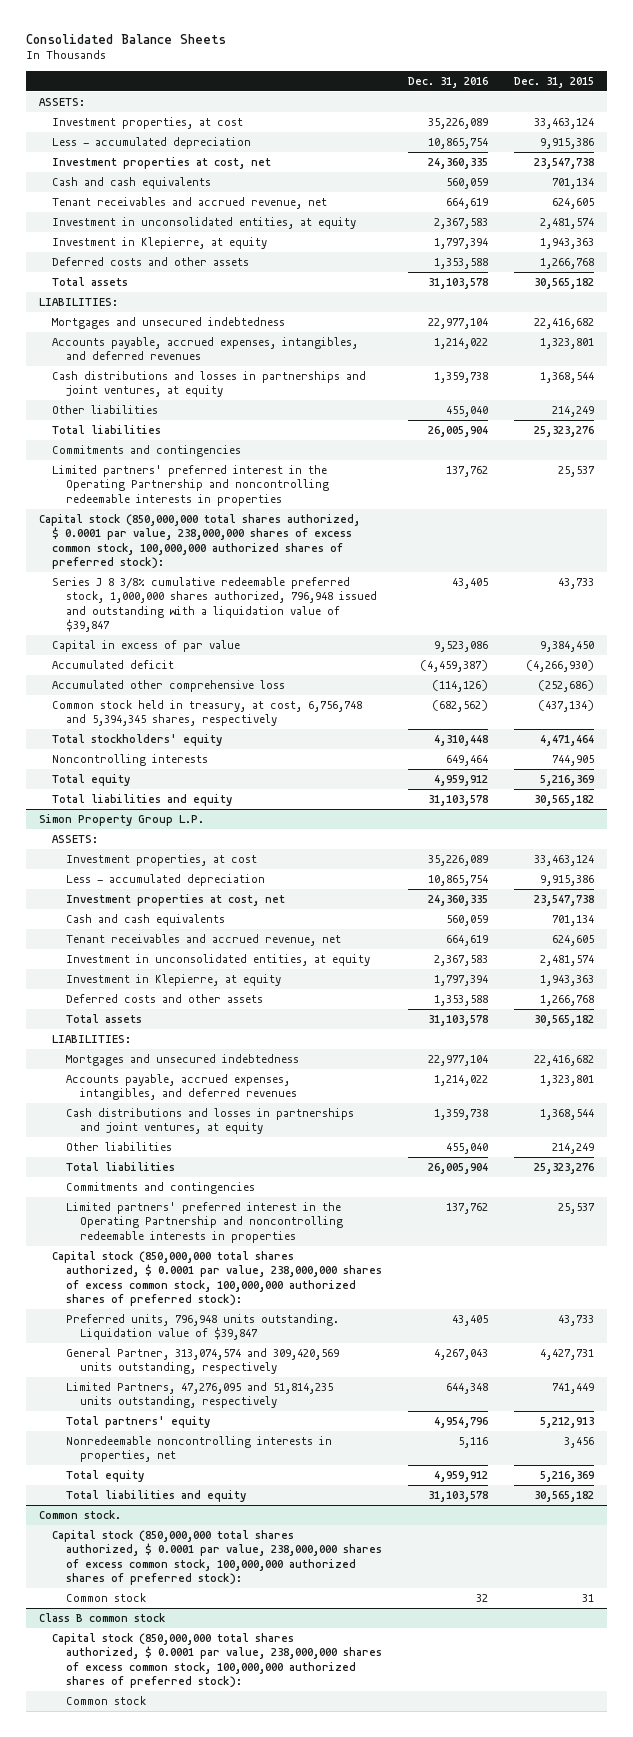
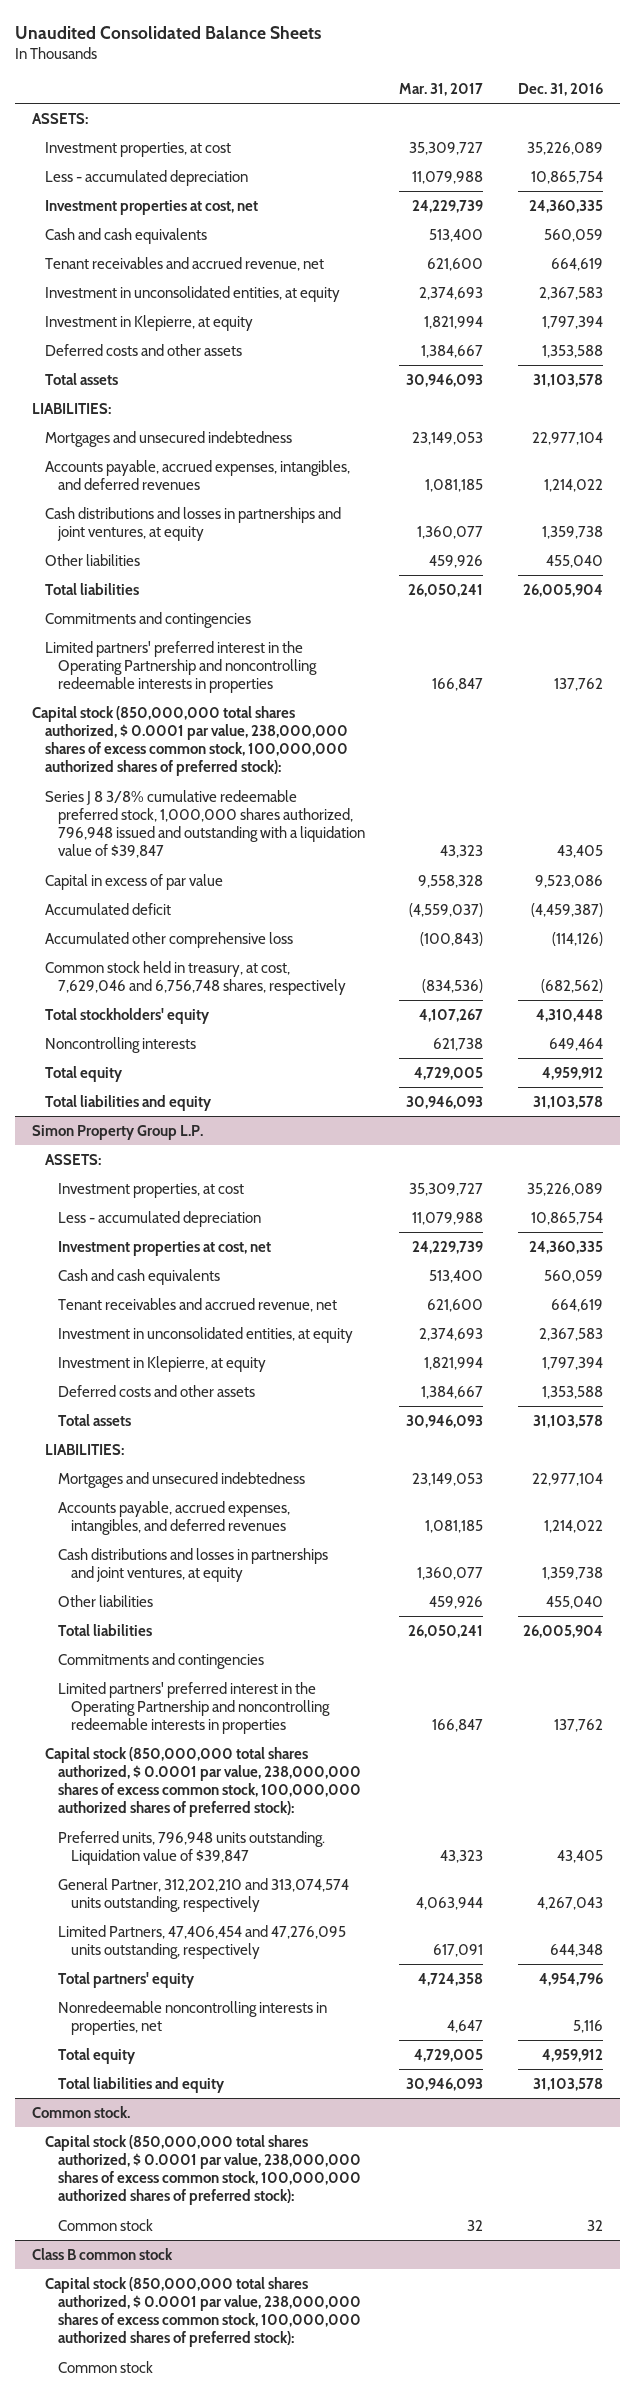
- Consolidated Balance Sheets
+ Unaudited Consolidated Balance Sheets
- | Dec. 31, 2016 | Dec. 31, 2015
+ | Mar. 31, 2017 | Dec. 31, 2016
- Common stock held in treasury, at cost, 6,756,748 and 5,394,345 shares, respectively | (682,562) | (437,134)
+ Common stock held in treasury, at cost, 7,629,046 and 6,756,748 shares, respectively | (834,536) | (682,562)
@ Simon Property Group L.P.
- General Partner, 313,074,574 and 309,420,569 units outstanding, respectively | 4,267,043 | 4,427,731
- Limited Partners, 47,276,095 and 51,814,235 units outstanding, respectively | 644,348 | 741,449
+ General Partner, 312,202,210 and 313,074,574 units outstanding, respectively | 4,063,944 | 4,267,043
+ Limited Partners, 47,406,454 and 47,276,095 units outstanding, respectively | 617,091 | 644,348

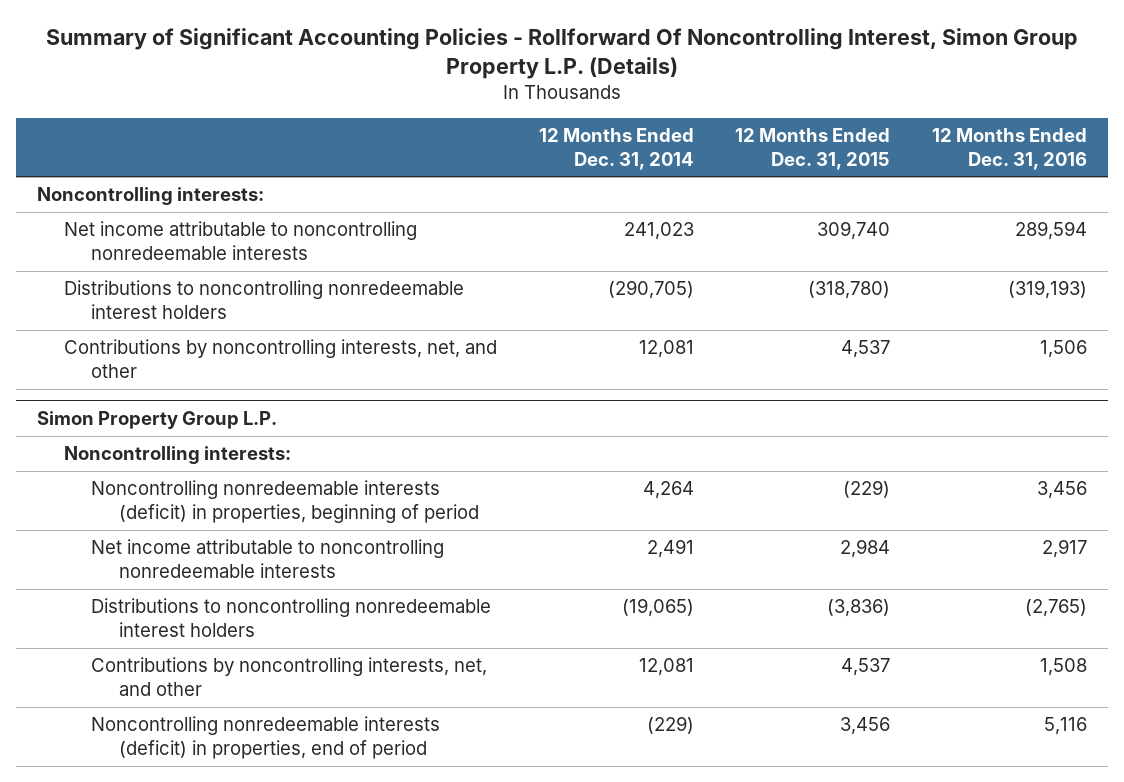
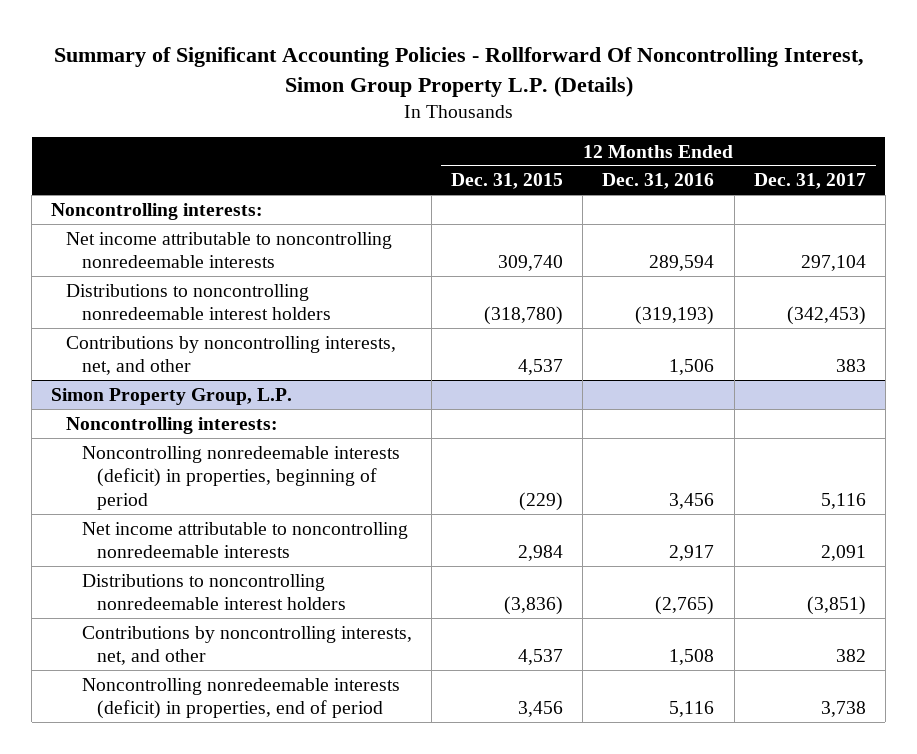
- | 12 Months Ended Dec. 31, 2014 | 12 Months Ended Dec. 31, 2015 | 12 Months Ended Dec. 31, 2016
+ | 12 Months Ended Dec. 31, 2015 | 12 Months Ended Dec. 31, 2016 | 12 Months Ended Dec. 31, 2017
- Simon Property Group L.P.
+ Simon Property Group, L.P.

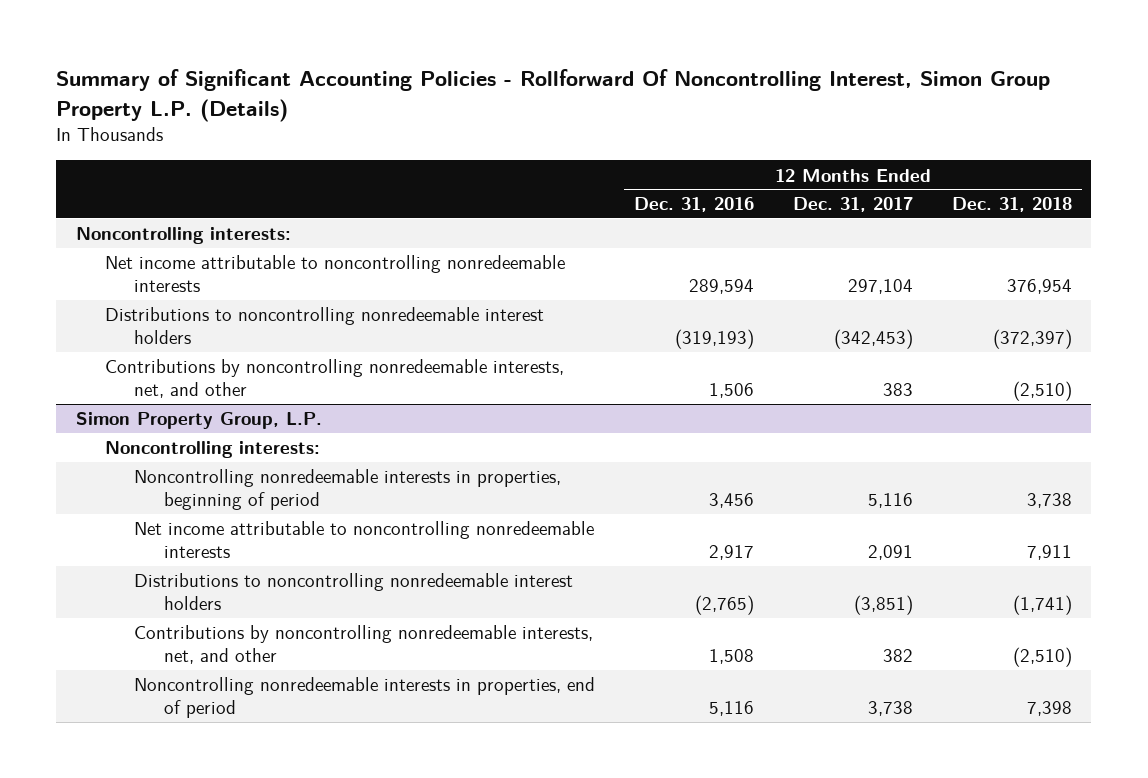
- | 12 Months Ended Dec. 31, 2015 | 12 Months Ended Dec. 31, 2016 | 12 Months Ended Dec. 31, 2017
+ | 12 Months Ended Dec. 31, 2016 | 12 Months Ended Dec. 31, 2017 | 12 Months Ended Dec. 31, 2018
- Contributions by noncontrolling interests, net, and other | 4,537 | 1,506 | 383
+ Contributions by noncontrolling nonredeemable interests, net, and other | 1,506 | 383 | (2,510)
@ Simon Property Group, L.P.
- Noncontrolling nonredeemable interests (deficit) in properties, beginning of period | (229) | 3,456 | 5,116
+ Noncontrolling nonredeemable interests in properties, beginning of period | 3,456 | 5,116 | 3,738
- Contributions by noncontrolling interests, net, and other | 4,537 | 1,508 | 382
- Noncontrolling nonredeemable interests (deficit) in properties, end of period | 3,456 | 5,116 | 3,738
+ Contributions by noncontrolling nonredeemable interests, net, and other | 1,508 | 382 | (2,510)
+ Noncontrolling nonredeemable interests in properties, end of period | 5,116 | 3,738 | 7,398

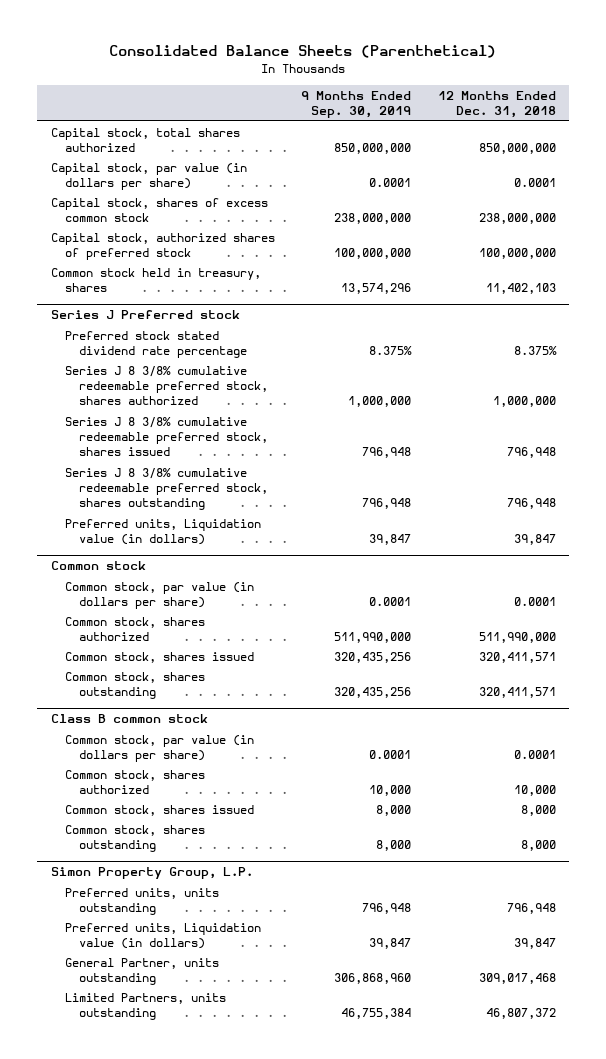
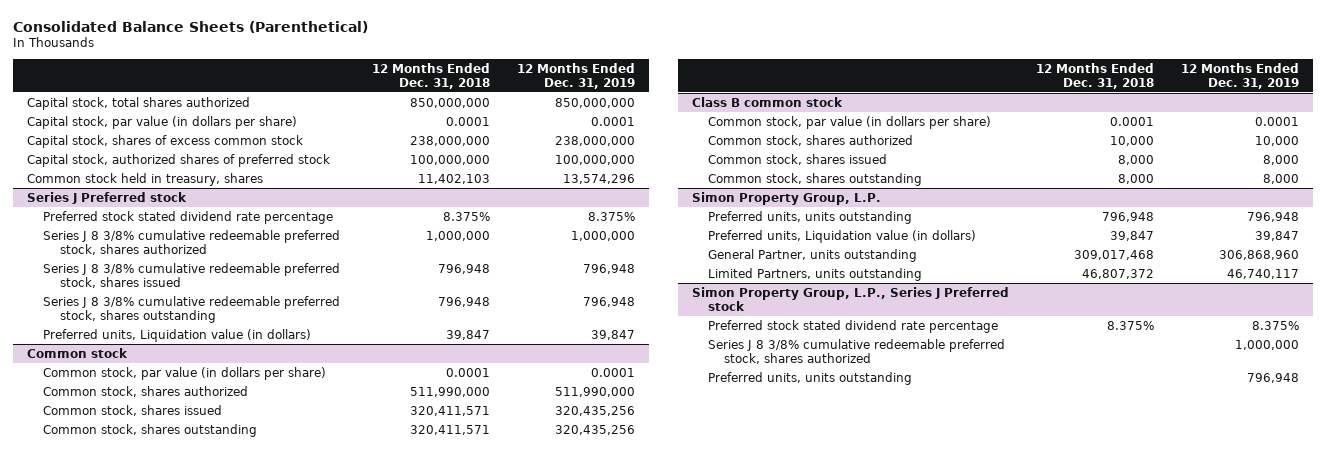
- | 9 Months Ended Sep. 30, 2019 | 12 Months Ended Dec. 31, 2018
+ | 12 Months Ended Dec. 31, 2018 | 12 Months Ended Dec. 31, 2019
+ Simon Property Group, L.P., Series J Preferred stock
+ Preferred stock stated dividend rate percentage | 8.375% | 8.375%
+ Series J 8 3/8% cumulative redeemable preferred stock, shares authorized | | 1,000,000
+ Preferred units, units outstanding | | 796,948

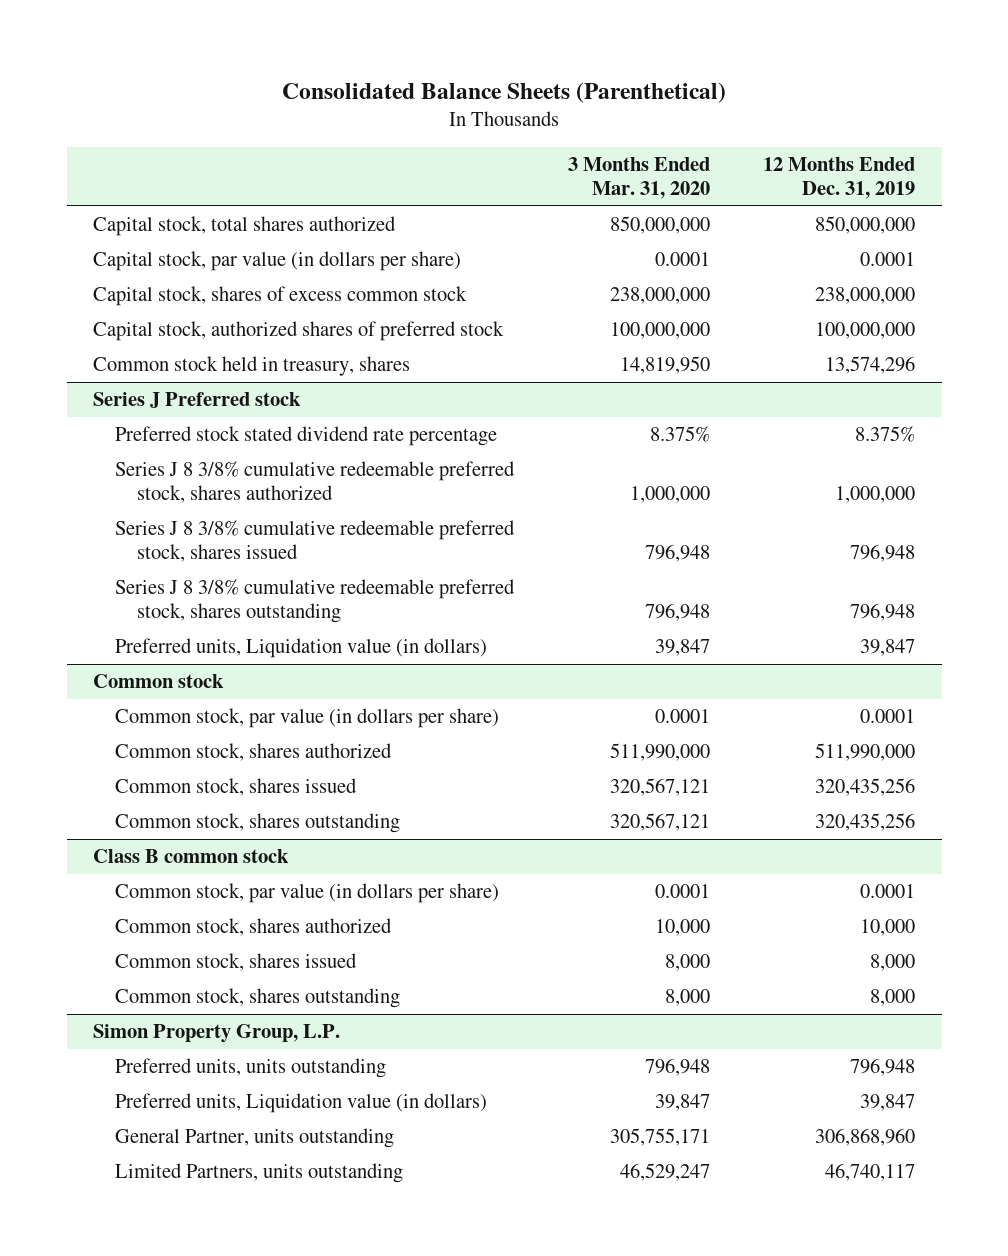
- | 12 Months Ended Dec. 31, 2018 | 12 Months Ended Dec. 31, 2019
+ | 3 Months Ended Mar. 31, 2020 | 12 Months Ended Dec. 31, 2019
- Simon Property Group, L.P., Series J Preferred stock
- Preferred stock stated dividend rate percentage | 8.375% | 8.375%
- Series J 8 3/8% cumulative redeemable preferred stock, shares authorized | | 1,000,000
- Preferred units, units outstanding | | 796,948

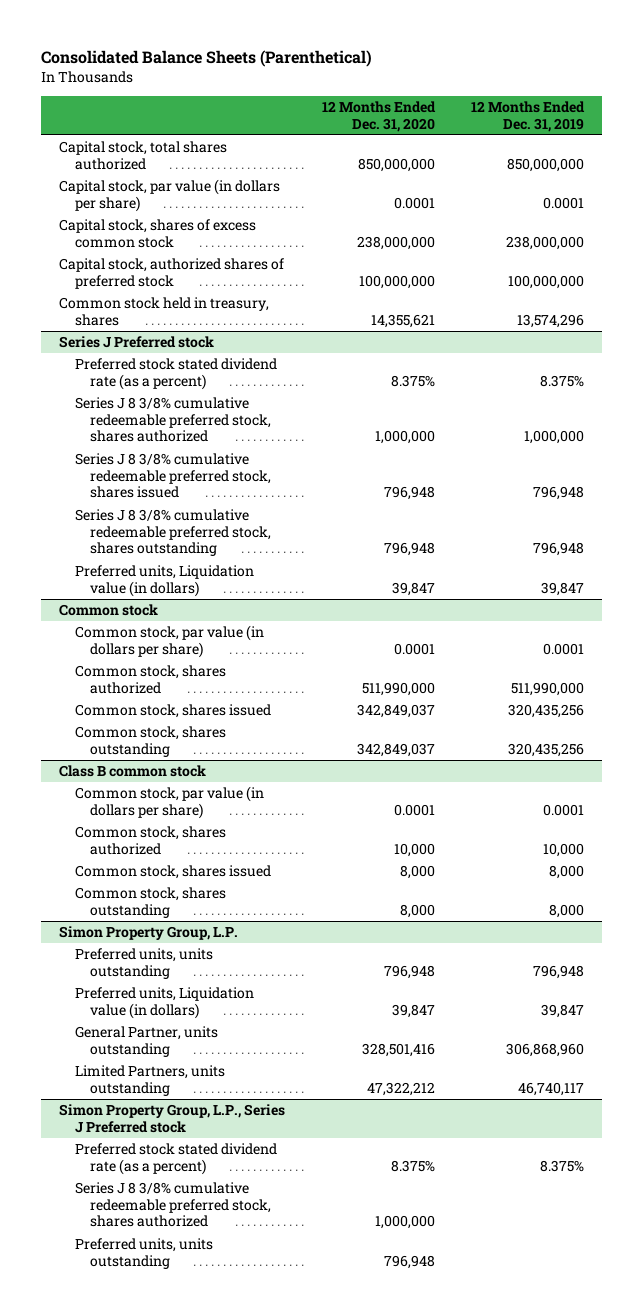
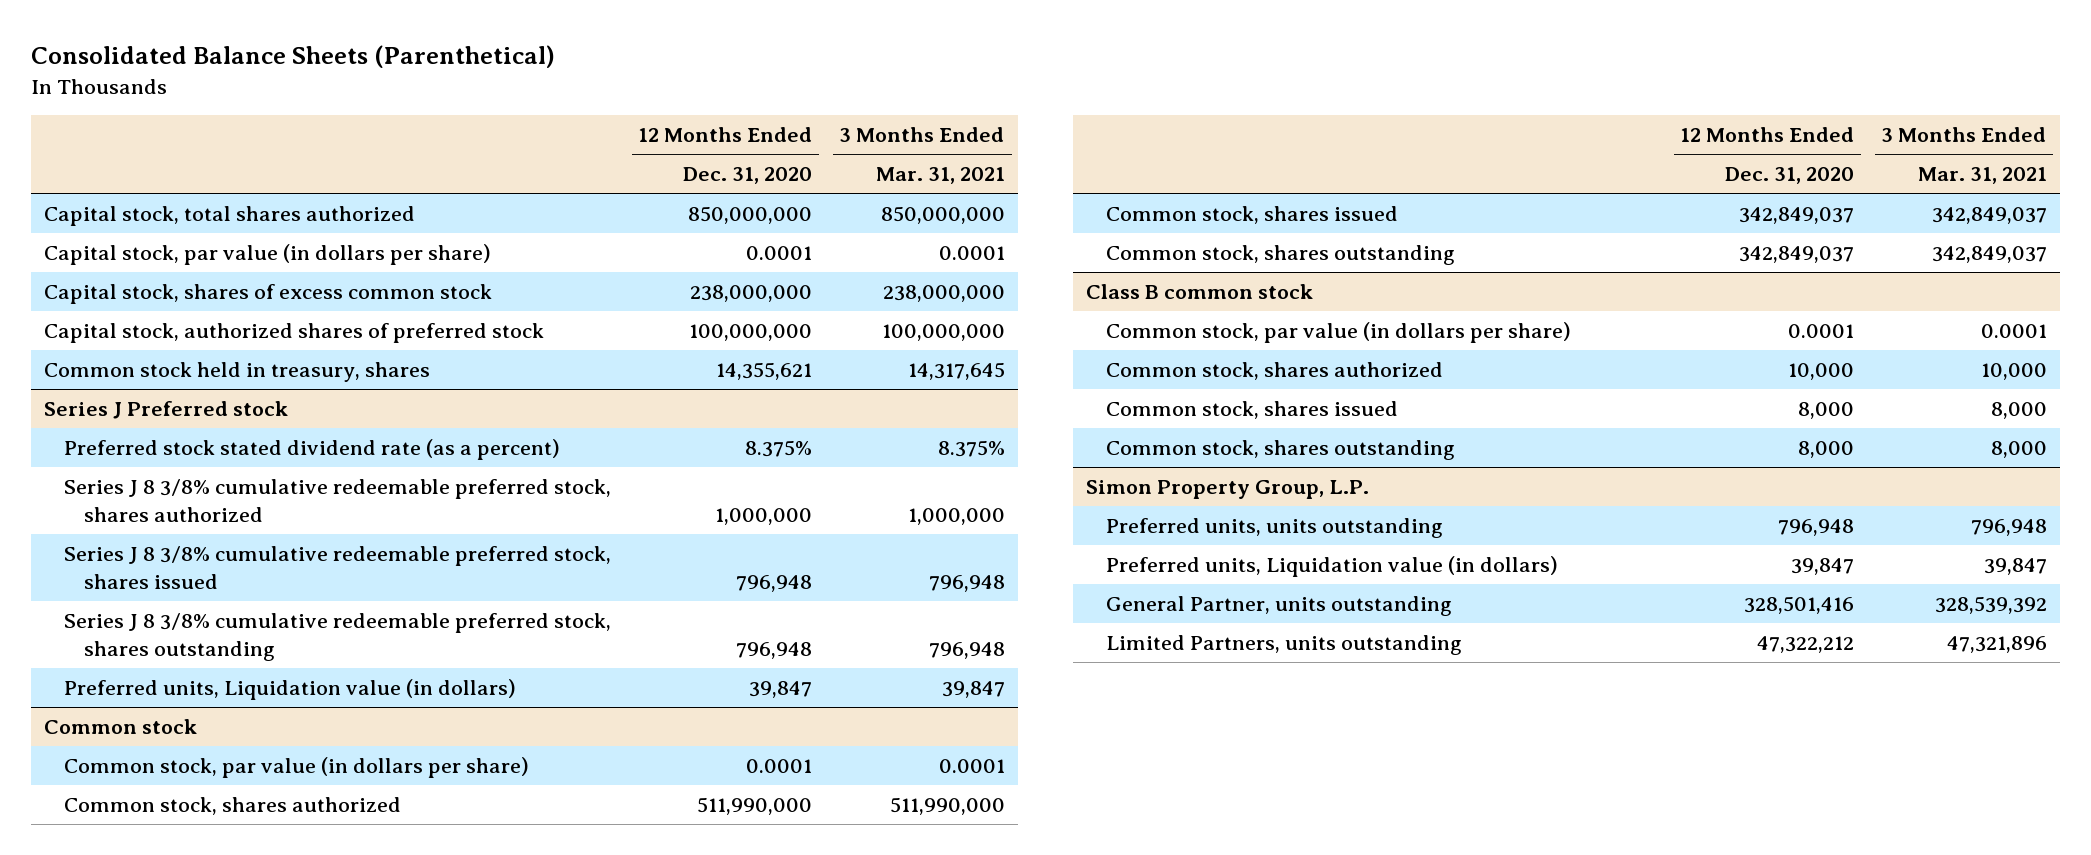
- | 12 Months Ended Dec. 31, 2020 | 12 Months Ended Dec. 31, 2019
+ | 12 Months Ended Dec. 31, 2020 | 3 Months Ended Mar. 31, 2021
- Simon Property Group, L.P., Series J Preferred stock
- Preferred stock stated dividend rate (as a percent) | 8.375% | 8.375%
- Series J 8 3/8% cumulative redeemable preferred stock, shares authorized | 1,000,000 |
- Preferred units, units outstanding | 796,948 |

